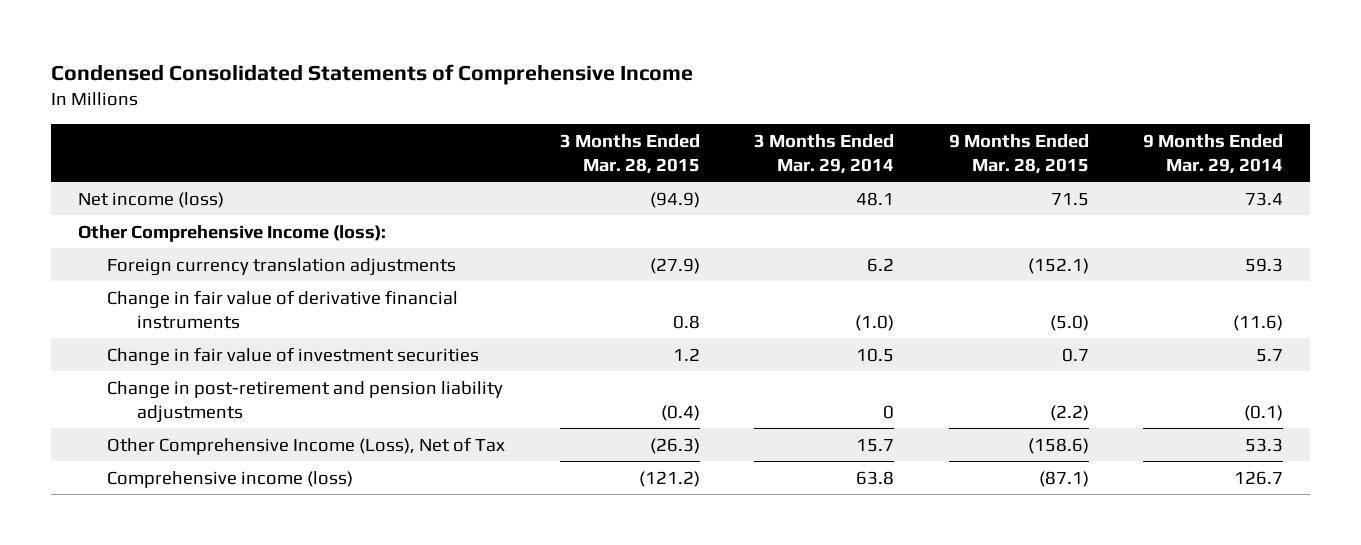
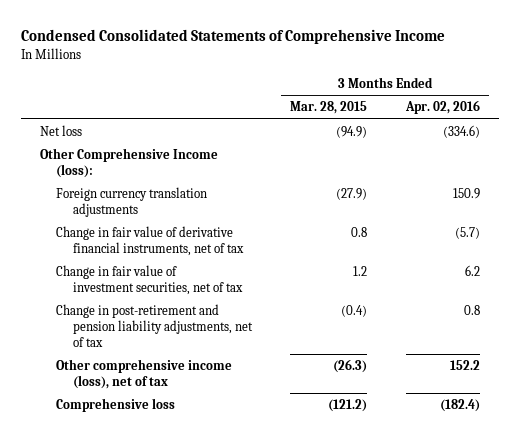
- | 3 Months Ended Mar. 28, 2015 | 3 Months Ended Mar. 29, 2014 | 9 Months Ended Mar. 28, 2015 | 9 Months Ended Mar. 29, 2014
+ | 3 Months Ended Mar. 28, 2015 | 3 Months Ended Apr. 02, 2016
- Net income (loss) | (94.9) | 48.1 | 71.5 | 73.4
+ Net loss | (94.9) | (334.6)
- Change in fair value of derivative financial instruments | 0.8 | (1.0) | (5.0) | (11.6)
- Change in fair value of investment securities | 1.2 | 10.5 | 0.7 | 5.7
- Change in post-retirement and pension liability adjustments | (0.4) | 0 | (2.2) | (0.1)
- Other Comprehensive Income (Loss), Net of Tax | (26.3) | 15.7 | (158.6) | 53.3
- Comprehensive income (loss) | (121.2) | 63.8 | (87.1) | 126.7
+ Change in fair value of derivative financial instruments, net of tax | 0.8 | (5.7)
+ Change in fair value of investment securities, net of tax | 1.2 | 6.2
+ Change in post-retirement and pension liability adjustments, net of tax | (0.4) | 0.8
+ Other comprehensive income (loss), net of tax | (26.3) | 152.2
+ Comprehensive loss | (121.2) | (182.4)

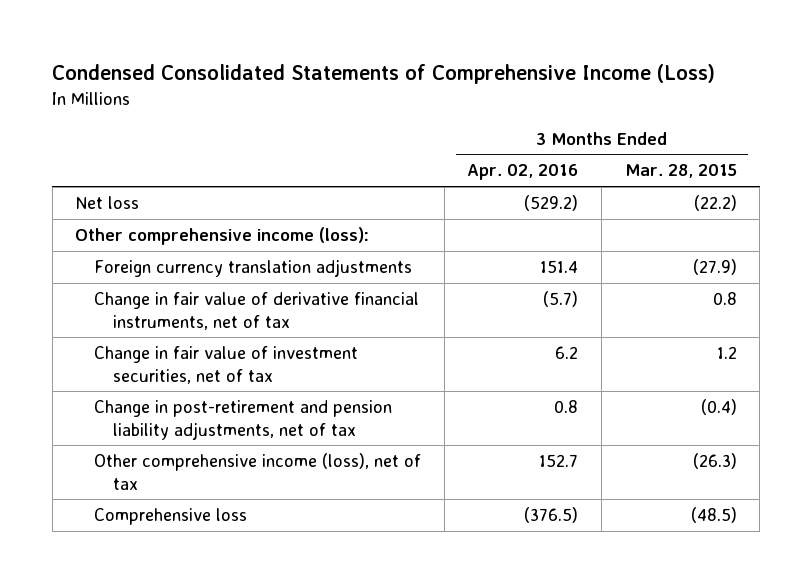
- Condensed Consolidated Statements of Comprehensive Income
+ Condensed Consolidated Statements of Comprehensive Income (Loss)
- | 3 Months Ended Mar. 28, 2015 | 3 Months Ended Apr. 02, 2016
+ | 3 Months Ended Apr. 02, 2016 | 3 Months Ended Mar. 28, 2015
- Net loss | (94.9) | (334.6)
- Other Comprehensive Income (loss):
- Foreign currency translation adjustments | (27.9) | 150.9
+ Net loss | (529.2) | (22.2)
+ Other comprehensive income (loss):
+ Foreign currency translation adjustments | 151.4 | (27.9)
- Other comprehensive income (loss), net of tax | (26.3) | 152.2
- Comprehensive loss | (121.2) | (182.4)
+ Other comprehensive income (loss), net of tax | 152.7 | (26.3)
+ Comprehensive loss | (376.5) | (48.5)

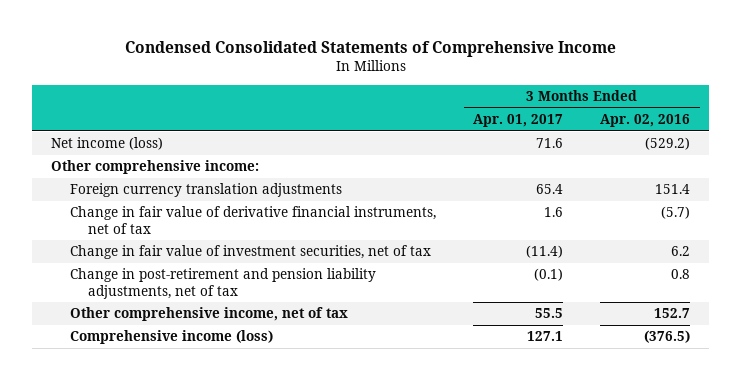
- Condensed Consolidated Statements of Comprehensive Income (Loss)
+ Condensed Consolidated Statements of Comprehensive Income
- | 3 Months Ended Apr. 02, 2016 | 3 Months Ended Mar. 28, 2015
+ | 3 Months Ended Apr. 01, 2017 | 3 Months Ended Apr. 02, 2016
- Net loss | (529.2) | (22.2)
- Other comprehensive income (loss):
+ Net income (loss) | 71.6 | (529.2)
+ Other comprehensive income:
- Other comprehensive income (loss), net of tax | 152.7 | (26.3)
- Comprehensive loss | (376.5) | (48.5)
+ Other comprehensive income, net of tax | 55.5 | 152.7
+ Comprehensive income (loss) | 127.1 | (376.5)

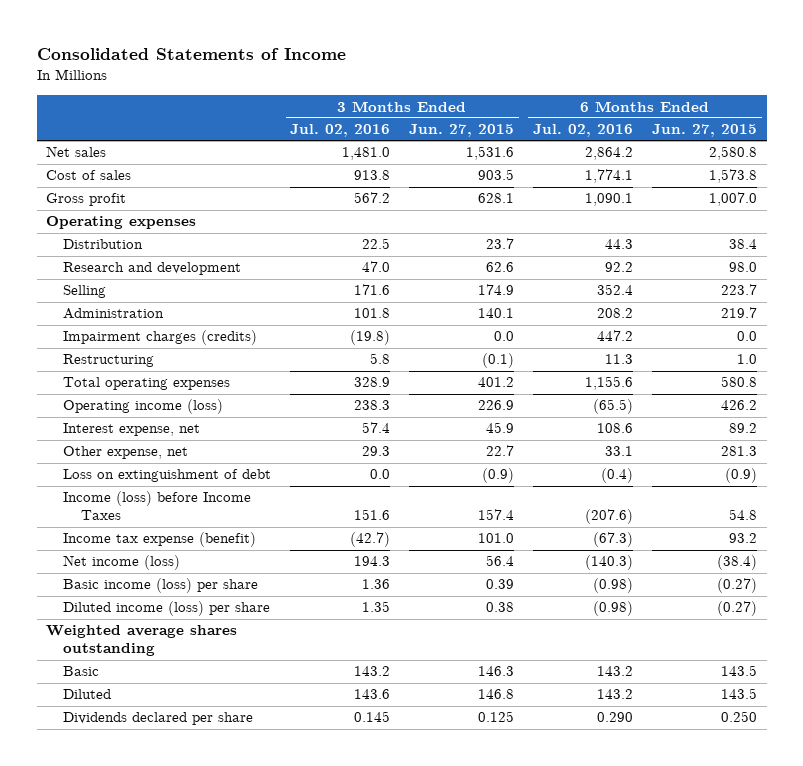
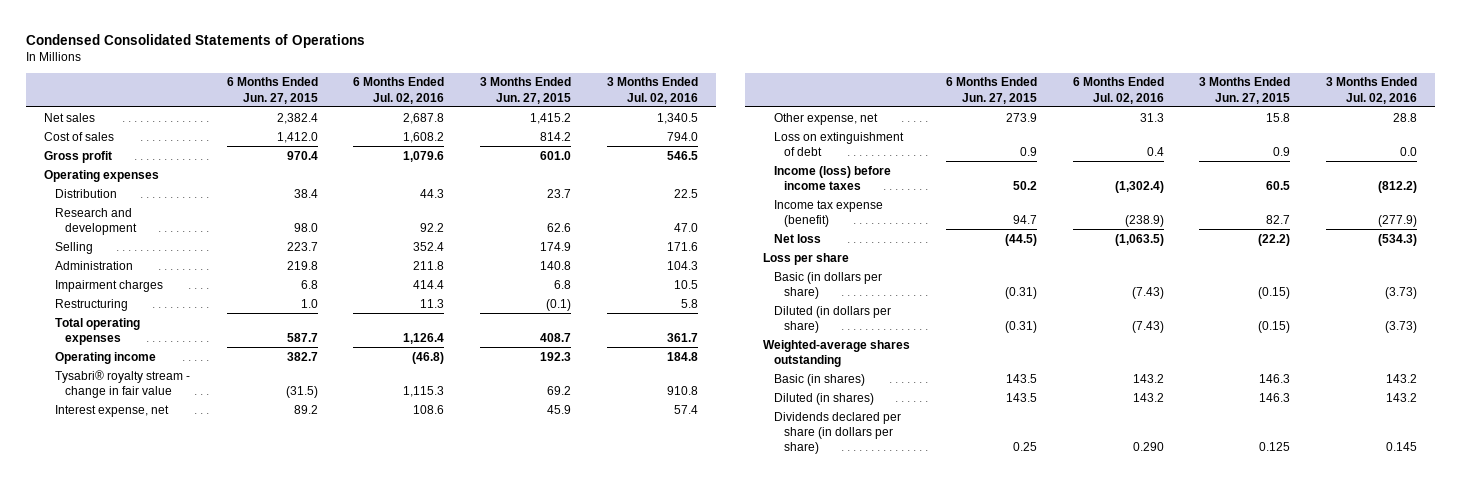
- Consolidated Statements of Income
+ Condensed Consolidated Statements of Operations
- | 3 Months Ended Jul. 02, 2016 | 3 Months Ended Jun. 27, 2015 | 6 Months Ended Jul. 02, 2016 | 6 Months Ended Jun. 27, 2015
+ | 6 Months Ended Jun. 27, 2015 | 6 Months Ended Jul. 02, 2016 | 3 Months Ended Jun. 27, 2015 | 3 Months Ended Jul. 02, 2016
- Net sales | 1,481.0 | 1,531.6 | 2,864.2 | 2,580.8
- Cost of sales | 913.8 | 903.5 | 1,774.1 | 1,573.8
- Gross profit | 567.2 | 628.1 | 1,090.1 | 1,007.0
+ Net sales | 2,382.4 | 2,687.8 | 1,415.2 | 1,340.5
+ Cost of sales | 1,412.0 | 1,608.2 | 814.2 | 794.0
+ Gross profit | 970.4 | 1,079.6 | 601.0 | 546.5
- Administration | 101.8 | 140.1 | 208.2 | 219.7
- Impairment charges (credits) | (19.8) | 0.0 | 447.2 | 0.0
+ Administration | 219.8 | 211.8 | 140.8 | 104.3
+ Impairment charges | 6.8 | 414.4 | 6.8 | 10.5
- Total operating expenses | 328.9 | 401.2 | 1,155.6 | 580.8
- Operating income (loss) | 238.3 | 226.9 | (65.5) | 426.2
+ Total operating expenses | 587.7 | 1,126.4 | 408.7 | 361.7
+ Operating income | 382.7 | (46.8) | 192.3 | 184.8
+ Tysabri® royalty stream - change in fair value | (31.5) | 1,115.3 | 69.2 | 910.8
- Other expense, net | 29.3 | 22.7 | 33.1 | 281.3
- Loss on extinguishment of debt | 0.0 | (0.9) | (0.4) | (0.9)
- Income (loss) before Income Taxes | 151.6 | 157.4 | (207.6) | 54.8
- Income tax expense (benefit) | (42.7) | 101.0 | (67.3) | 93.2
- Net income (loss) | 194.3 | 56.4 | (140.3) | (38.4)
- Basic income (loss) per share | 1.36 | 0.39 | (0.98) | (0.27)
- Diluted income (loss) per share | 1.35 | 0.38 | (0.98) | (0.27)
- Weighted average shares outstanding
- Basic | 143.2 | 146.3 | 143.2 | 143.5
- Diluted | 143.6 | 146.8 | 143.2 | 143.5
- Dividends declared per share | 0.145 | 0.125 | 0.290 | 0.250
+ Other expense, net | 273.9 | 31.3 | 15.8 | 28.8
+ Loss on extinguishment of debt | 0.9 | 0.4 | 0.9 | 0.0
+ Income (loss) before income taxes | 50.2 | (1,302.4) | 60.5 | (812.2)
+ Income tax expense (benefit) | 94.7 | (238.9) | 82.7 | (277.9)
+ Net loss | (44.5) | (1,063.5) | (22.2) | (534.3)
+ Loss per share
+ Basic (in dollars per share) | (0.31) | (7.43) | (0.15) | (3.73)
+ Diluted (in dollars per share) | (0.31) | (7.43) | (0.15) | (3.73)
+ Weighted-average shares outstanding
+ Basic (in shares) | 143.5 | 143.2 | 146.3 | 143.2
+ Diluted (in shares) | 143.5 | 143.2 | 146.3 | 143.2
+ Dividends declared per share (in dollars per share) | 0.25 | 0.290 | 0.125 | 0.145

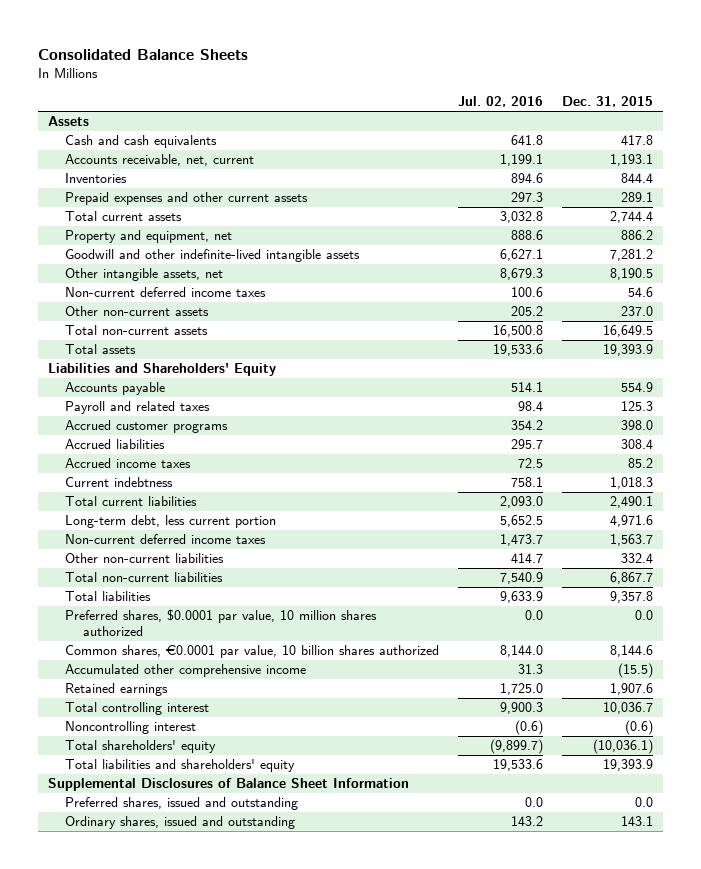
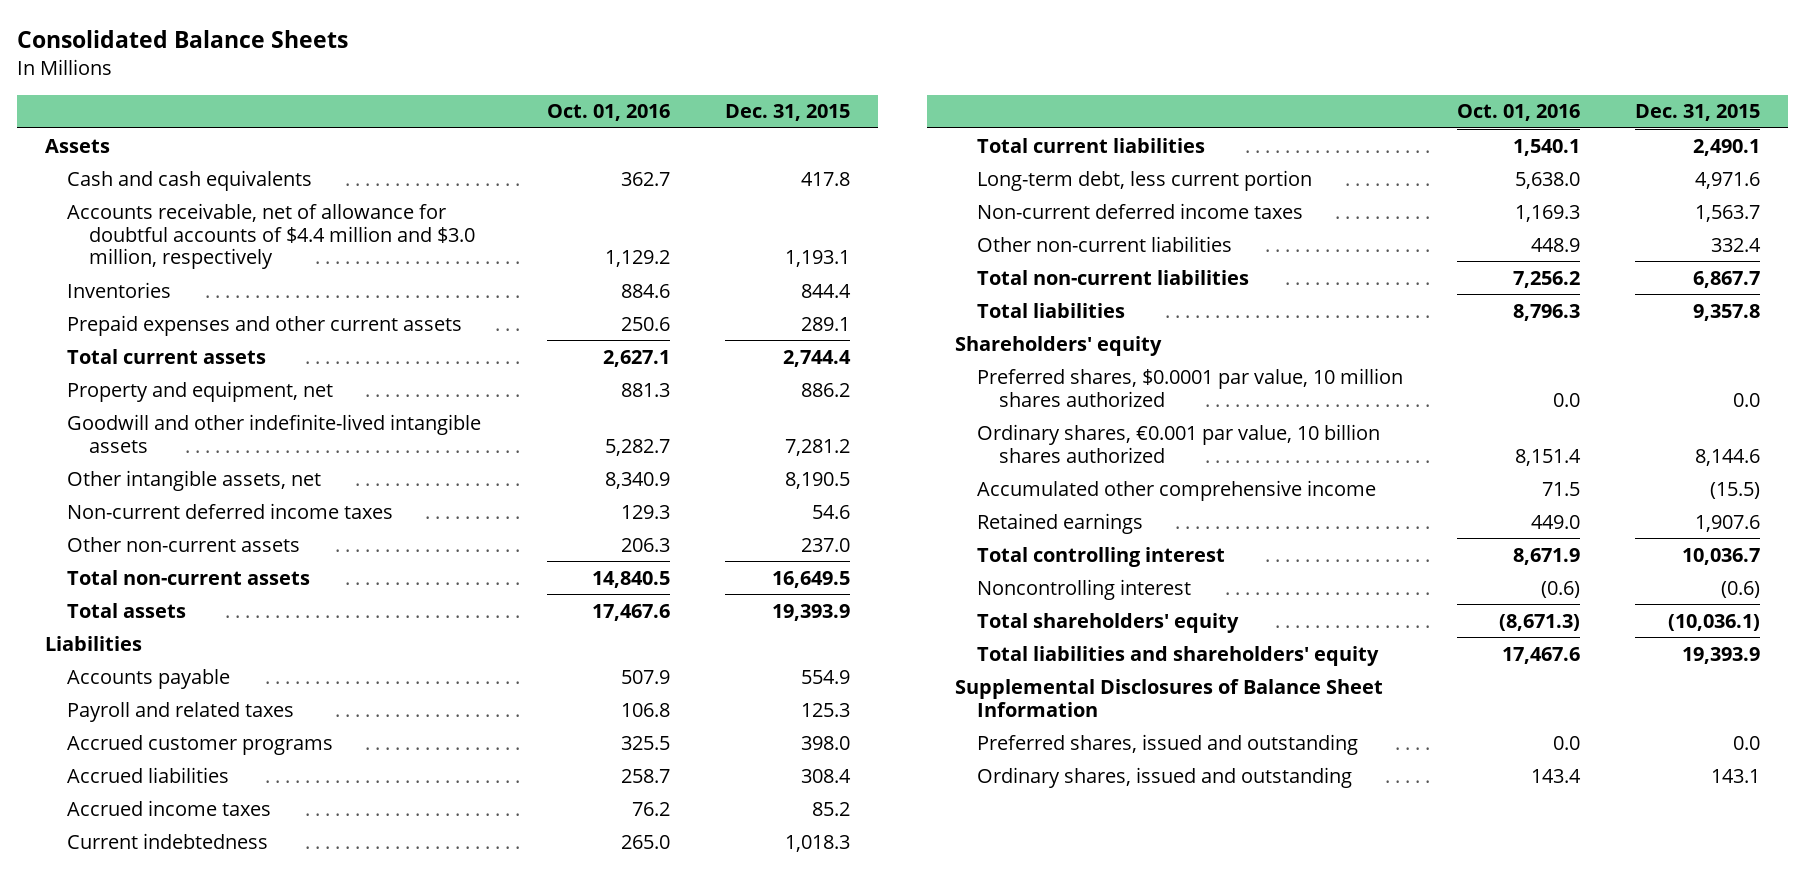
- | Jul. 02, 2016 | Dec. 31, 2015
+ | Oct. 01, 2016 | Dec. 31, 2015
- Accounts receivable, net, current | 1,199.1 | 1,193.1
+ Accounts receivable, net of allowance for doubtful accounts of $4.4 million and $3.0 million, respectively | 1,129.2 | 1,193.1
- Liabilities and Shareholders' Equity
+ Liabilities
- Current indebtness | 758.1 | 1,018.3
+ Current indebtedness | 265.0 | 1,018.3
+ Shareholders' equity
- Common shares, €0.0001 par value, 10 billion shares authorized | 8,144.0 | 8,144.6
+ Ordinary shares, €0.001 par value, 10 billion shares authorized | 8,151.4 | 8,144.6

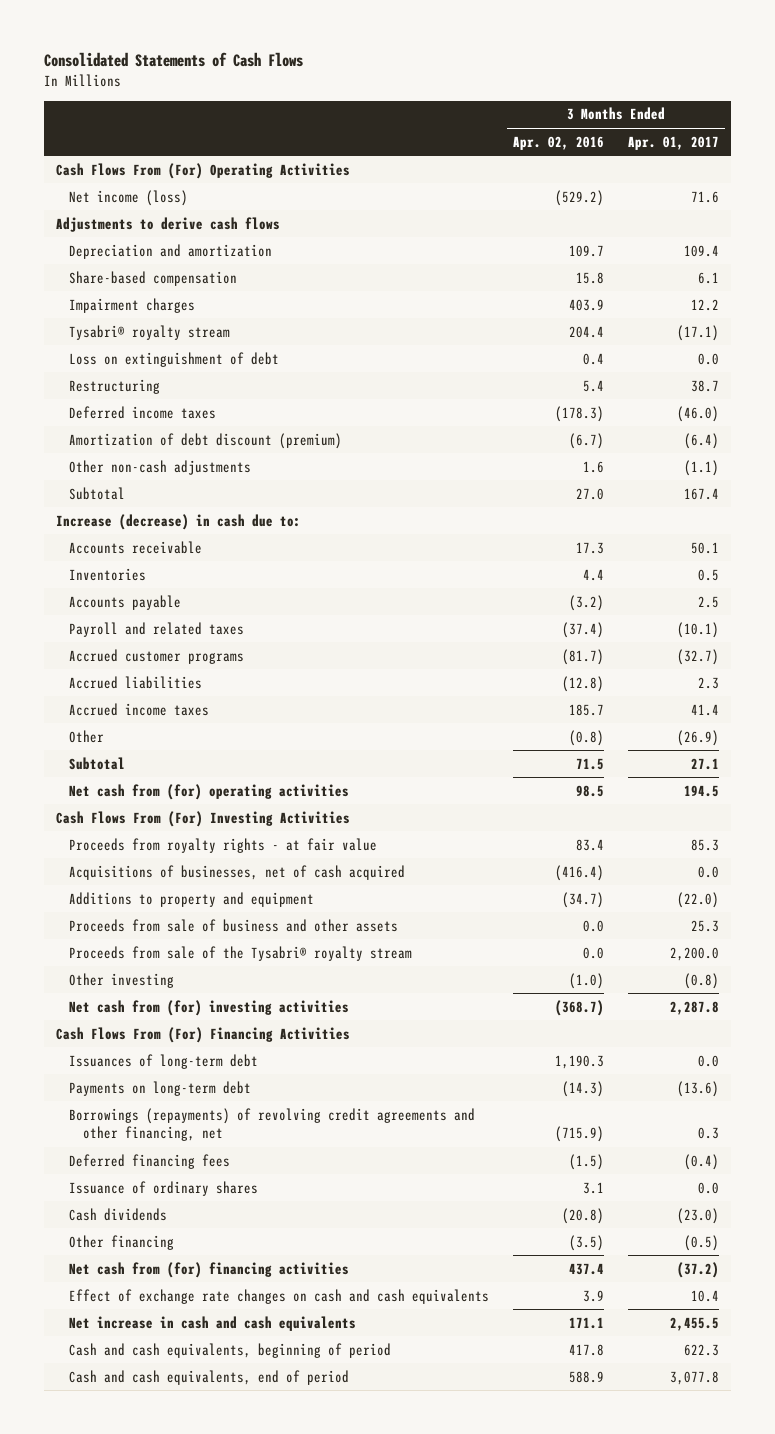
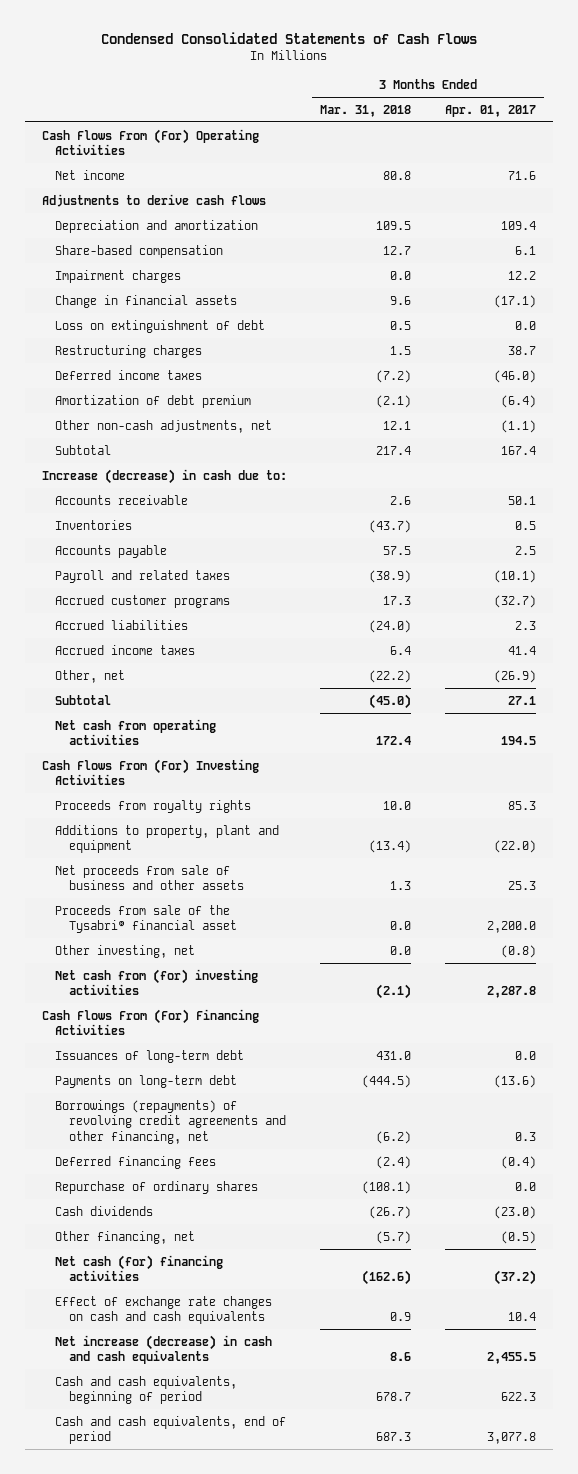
- Consolidated Statements of Cash Flows
+ Condensed Consolidated Statements of Cash Flows
- | 3 Months Ended Apr. 02, 2016 | 3 Months Ended Apr. 01, 2017
+ | 3 Months Ended Mar. 31, 2018 | 3 Months Ended Apr. 01, 2017
- Net income (loss) | (529.2) | 71.6
+ Net income | 80.8 | 71.6
- Tysabri® royalty stream | 204.4 | (17.1)
+ Change in financial assets | 9.6 | (17.1)
- Restructuring | 5.4 | 38.7
+ Restructuring charges | 1.5 | 38.7
- Amortization of debt discount (premium) | (6.7) | (6.4)
- Other non-cash adjustments | 1.6 | (1.1)
+ Amortization of debt premium | (2.1) | (6.4)
+ Other non-cash adjustments, net | 12.1 | (1.1)
- Other | (0.8) | (26.9)
+ Other, net | (22.2) | (26.9)
- Net cash from (for) operating activities | 98.5 | 194.5
+ Net cash from operating activities | 172.4 | 194.5
- Proceeds from royalty rights - at fair value | 83.4 | 85.3
- Acquisitions of businesses, net of cash acquired | (416.4) | 0.0
- Additions to property and equipment | (34.7) | (22.0)
- Proceeds from sale of business and other assets | 0.0 | 25.3
- Proceeds from sale of the Tysabri® royalty stream | 0.0 | 2,200.0
- Other investing | (1.0) | (0.8)
+ Proceeds from royalty rights | 10.0 | 85.3
+ Additions to property, plant and equipment | (13.4) | (22.0)
+ Net proceeds from sale of business and other assets | 1.3 | 25.3
+ Proceeds from sale of the Tysabri® financial asset | 0.0 | 2,200.0
+ Other investing, net | 0.0 | (0.8)
- Issuance of ordinary shares | 3.1 | 0.0
+ Repurchase of ordinary shares | (108.1) | 0.0
- Other financing | (3.5) | (0.5)
- Net cash from (for) financing activities | 437.4 | (37.2)
+ Other financing, net | (5.7) | (0.5)
+ Net cash (for) financing activities | (162.6) | (37.2)
- Net increase in cash and cash equivalents | 171.1 | 2,455.5
+ Net increase (decrease) in cash and cash equivalents | 8.6 | 2,455.5

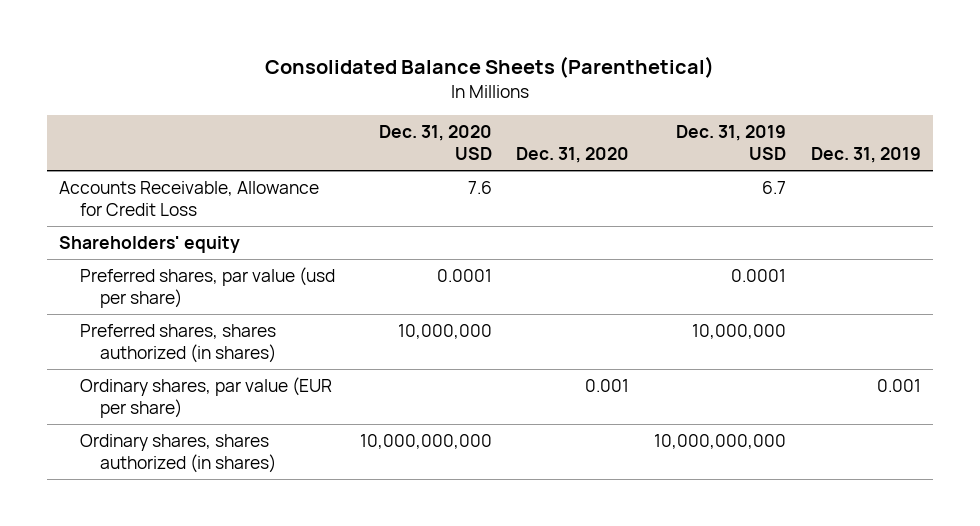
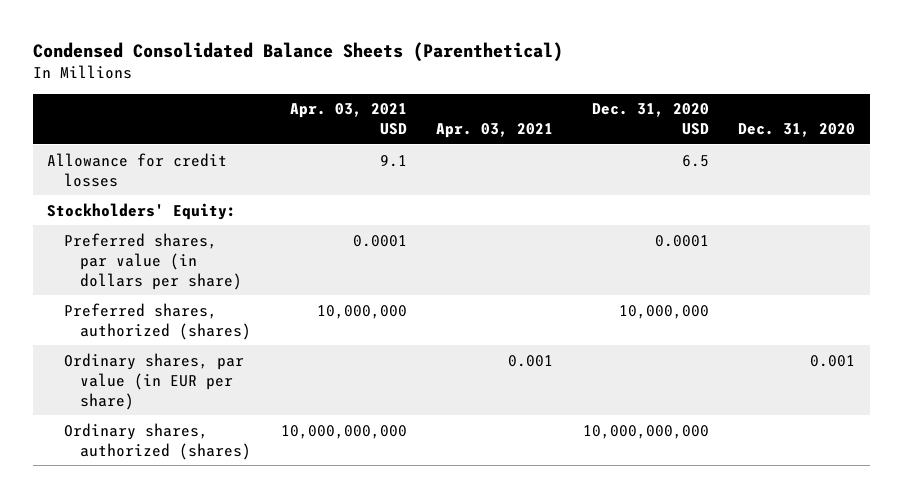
- Consolidated Balance Sheets (Parenthetical)
+ Condensed Consolidated Balance Sheets (Parenthetical)
- | Dec. 31, 2020 USD | Dec. 31, 2020 | Dec. 31, 2019 USD | Dec. 31, 2019
+ | Apr. 03, 2021 USD | Apr. 03, 2021 | Dec. 31, 2020 USD | Dec. 31, 2020
- Accounts Receivable, Allowance for Credit Loss | 7.6 | | 6.7 |
- Shareholders' equity
- Preferred shares, par value (usd per share) | 0.0001 | | 0.0001 |
- Preferred shares, shares authorized (in shares) | 10,000,000 | | 10,000,000 |
- Ordinary shares, par value (EUR per share) | | 0.001 | | 0.001
- Ordinary shares, shares authorized (in shares) | 10,000,000,000 | | 10,000,000,000 |
+ Allowance for credit losses | 9.1 | | 6.5 |
+ Stockholders' Equity:
+ Preferred shares, par value (in dollars per share) | 0.0001 | | 0.0001 |
+ Preferred shares, authorized (shares) | 10,000,000 | | 10,000,000 |
+ Ordinary shares, par value (in EUR per share) | | 0.001 | | 0.001
+ Ordinary shares, authorized (shares) | 10,000,000,000 | | 10,000,000,000 |

